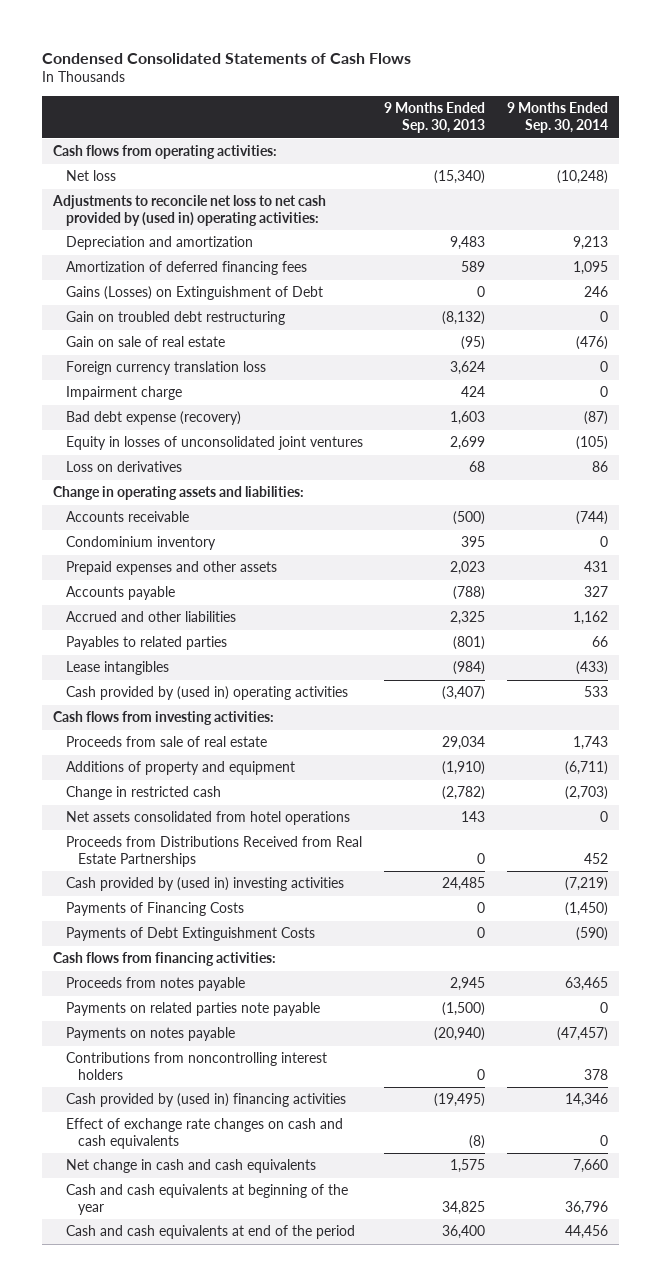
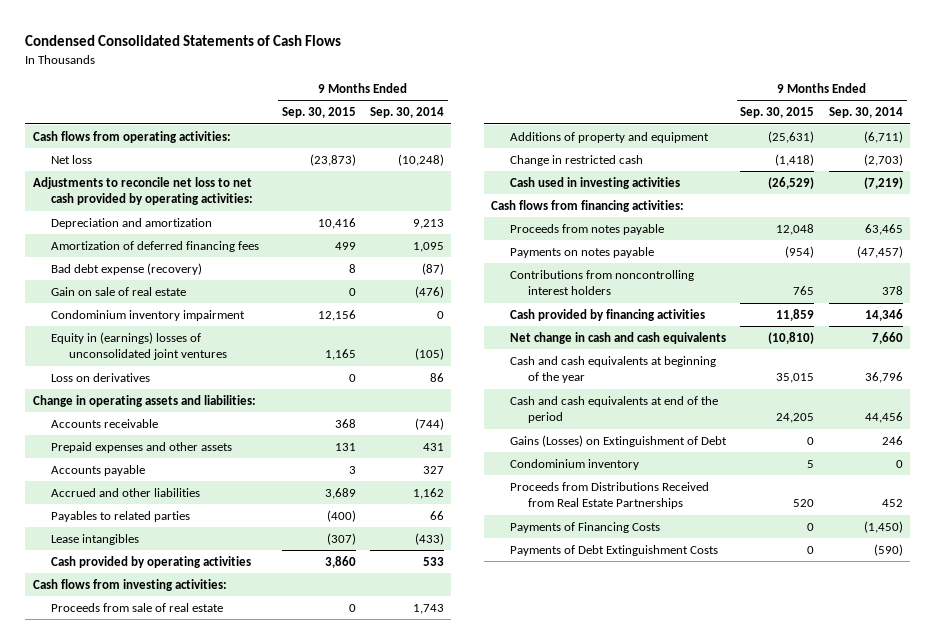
- | 9 Months Ended Sep. 30, 2013 | 9 Months Ended Sep. 30, 2014
+ | 9 Months Ended Sep. 30, 2015 | 9 Months Ended Sep. 30, 2014
- Adjustments to reconcile net loss to net cash provided by (used in) operating activities:
+ Adjustments to reconcile net loss to net cash provided by operating activities:
- Gain on troubled debt restructuring | (8,132) | 0
- Foreign currency translation loss | 3,624 | 0
- Impairment charge | 424 | 0
- Equity in losses of unconsolidated joint ventures | 2,699 | (105)
moved down: Gain on sale of real estate | 0 | (476)
+ Condominium inventory impairment | 12,156 | 0
+ Equity in (earnings) losses of unconsolidated joint ventures | 1,165 | (105)
- Cash provided by (used in) operating activities | (3,407) | 533
+ Cash provided by operating activities | 3,860 | 533
- Net assets consolidated from hotel operations | 143 | 0
- Cash provided by (used in) investing activities | 24,485 | (7,219)
+ Cash used in investing activities | (26,529) | (7,219)
- Payments on related parties note payable | (1,500) | 0
- Cash provided by (used in) financing activities | (19,495) | 14,346
- Effect of exchange rate changes on cash and cash equivalents | (8) | 0
+ Cash provided by financing activities | 11,859 | 14,346
moved down: Gains (Losses) on Extinguishment of Debt | 0 | 246
moved down: Condominium inventory | 5 | 0
moved down: Proceeds from Distributions Received from Real Estate Partnerships | 520 | 452
moved down: Payments of Financing Costs | 0 | (1,450)
moved down: Payments of Debt Extinguishment Costs | 0 | (590)

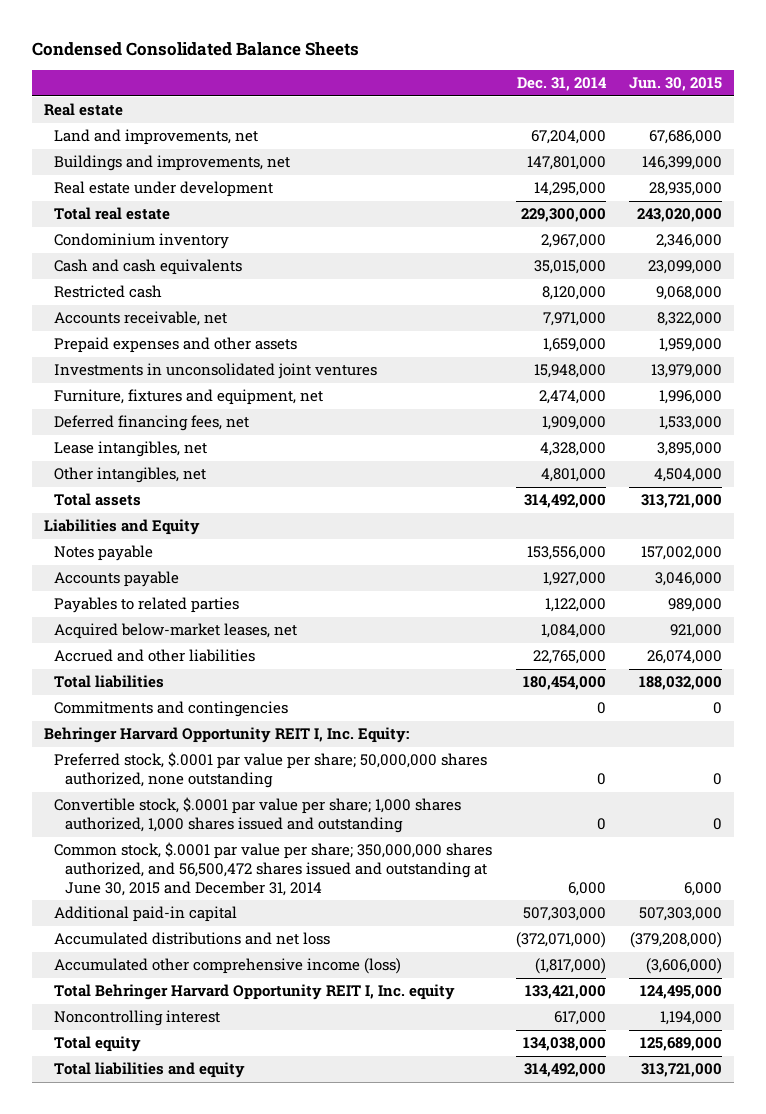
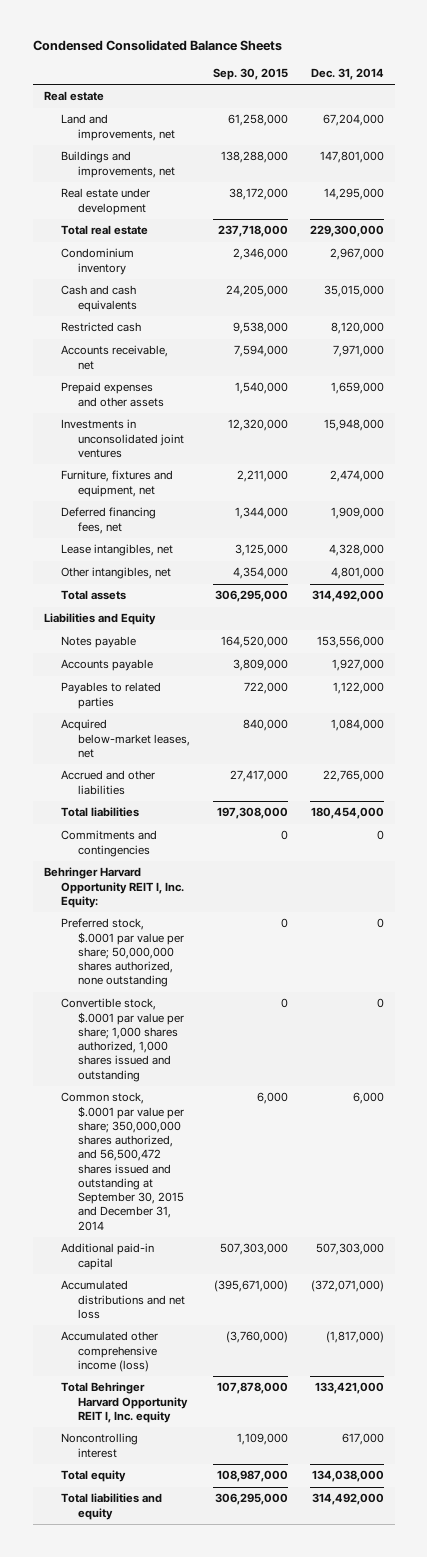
- | Dec. 31, 2014 | Jun. 30, 2015
+ | Sep. 30, 2015 | Dec. 31, 2014
- Common stock, $.0001 par value per share; 350,000,000 shares authorized, and 56,500,472 shares issued and outstanding at June 30, 2015 and December 31, 2014 | 6,000 | 6,000
+ Common stock, $.0001 par value per share; 350,000,000 shares authorized, and 56,500,472 shares issued and outstanding at September 30, 2015 and December 31, 2014 | 6,000 | 6,000

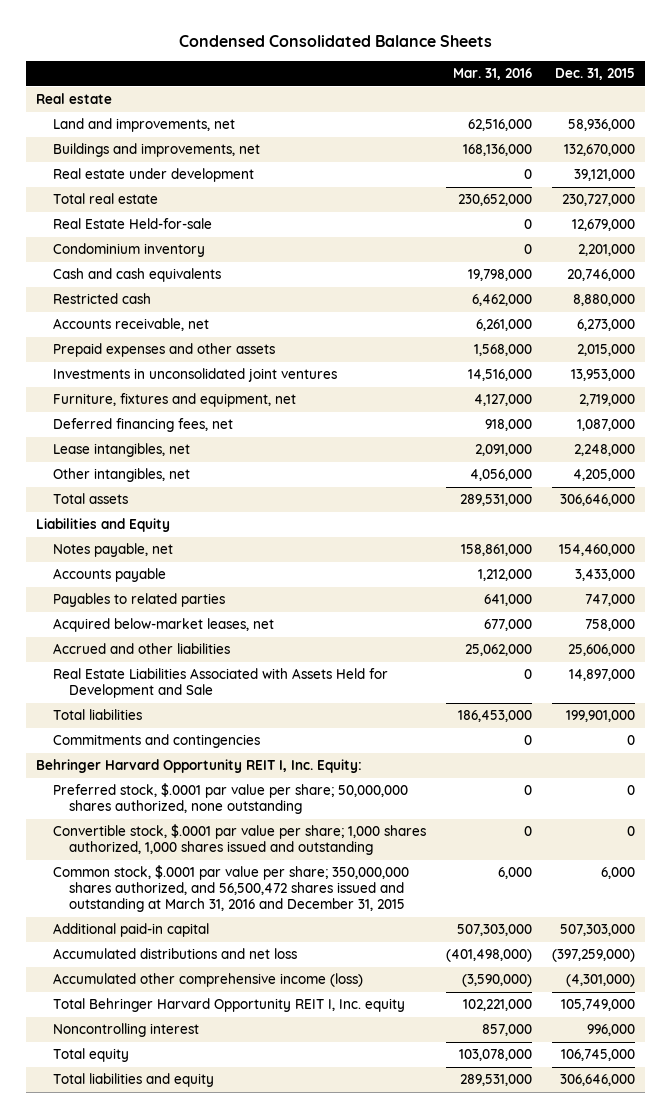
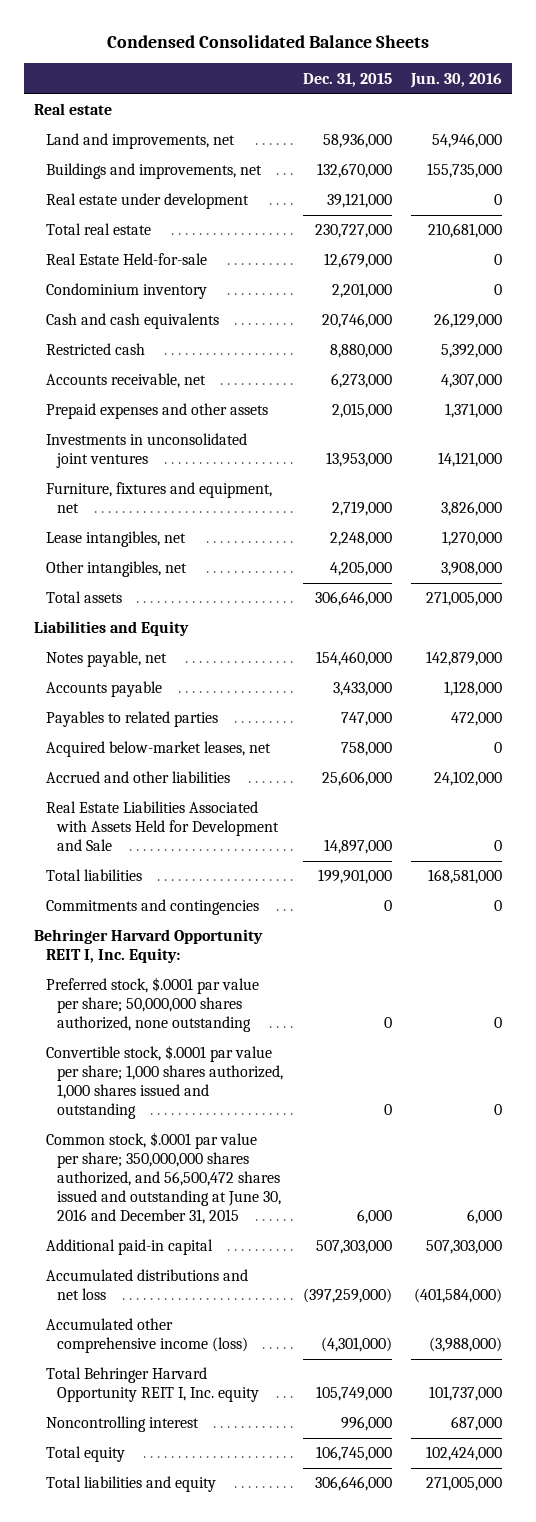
- | Mar. 31, 2016 | Dec. 31, 2015
+ | Dec. 31, 2015 | Jun. 30, 2016
- Deferred financing fees, net | 918,000 | 1,087,000
- Common stock, $.0001 par value per share; 350,000,000 shares authorized, and 56,500,472 shares issued and outstanding at March 31, 2016 and December 31, 2015 | 6,000 | 6,000
+ Common stock, $.0001 par value per share; 350,000,000 shares authorized, and 56,500,472 shares issued and outstanding at June 30, 2016 and December 31, 2015 | 6,000 | 6,000

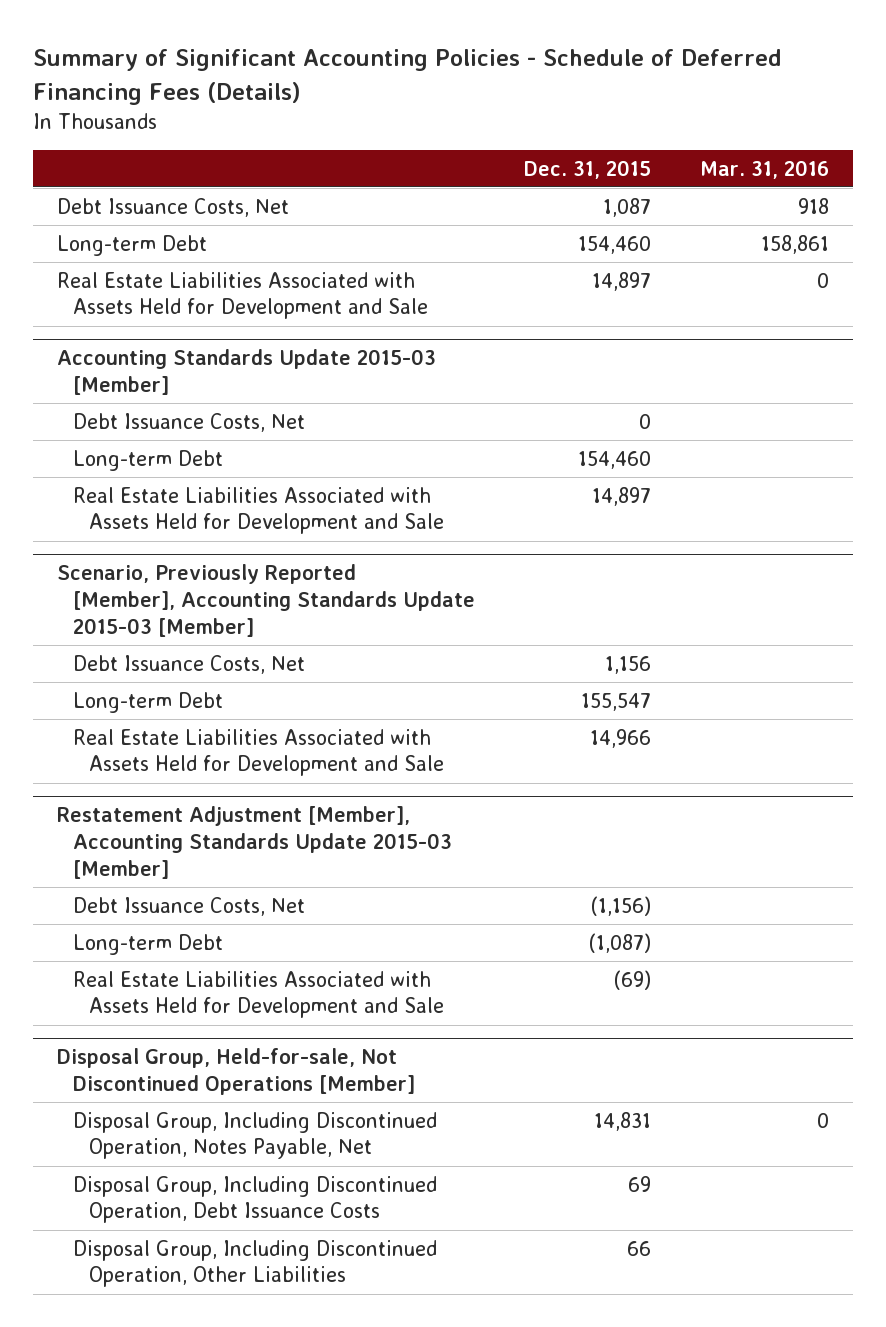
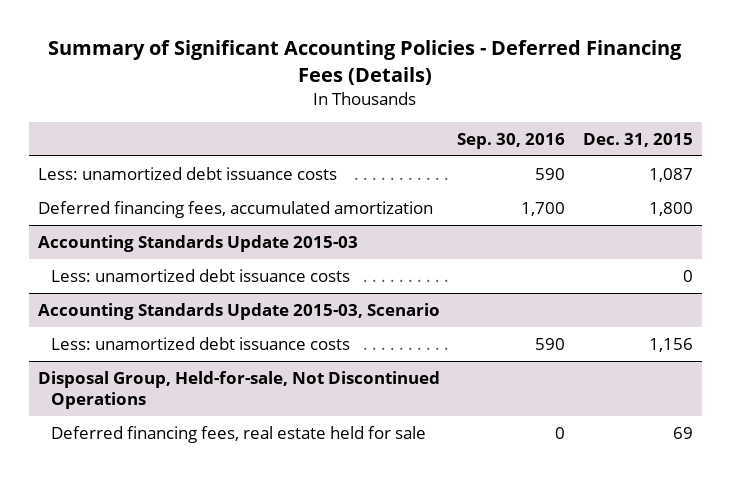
- Summary of Significant Accounting Policies - Schedule of Deferred Financing Fees (Details)
+ Summary of Significant Accounting Policies - Deferred Financing Fees (Details)
- | Dec. 31, 2015 | Mar. 31, 2016
+ | Sep. 30, 2016 | Dec. 31, 2015
- Debt Issuance Costs, Net | 1,087 | 918
- Long-term Debt | 154,460 | 158,861
- Real Estate Liabilities Associated with Assets Held for Development and Sale | 14,897 | 0
- Accounting Standards Update 2015-03 [Member]
- Debt Issuance Costs, Net | 0 |
- Long-term Debt | 154,460 |
- Real Estate Liabilities Associated with Assets Held for Development and Sale | 14,897 |
- Scenario, Previously Reported [Member], Accounting Standards Update 2015-03 [Member]
- Debt Issuance Costs, Net | 1,156 |
- Long-term Debt | 155,547 |
- Real Estate Liabilities Associated with Assets Held for Development and Sale | 14,966 |
- Restatement Adjustment [Member], Accounting Standards Update 2015-03 [Member]
- Debt Issuance Costs, Net | (1,156) |
- Long-term Debt | (1,087) |
- Real Estate Liabilities Associated with Assets Held for Development and Sale | (69) |
- Disposal Group, Held-for-sale, Not Discontinued Operations [Member]
- Disposal Group, Including Discontinued Operation, Notes Payable, Net | 14,831 | 0
- Disposal Group, Including Discontinued Operation, Debt Issuance Costs | 69 |
- Disposal Group, Including Discontinued Operation, Other Liabilities | 66 |
+ Less: unamortized debt issuance costs | 590 | 1,087
+ Deferred financing fees, accumulated amortization | 1,700 | 1,800
+ Accounting Standards Update 2015-03
+ Less: unamortized debt issuance costs | | 0
+ Accounting Standards Update 2015-03, Scenario
+ Less: unamortized debt issuance costs | 590 | 1,156
+ Disposal Group, Held-for-sale, Not Discontinued Operations
+ Deferred financing fees, real estate held for sale | 0 | 69

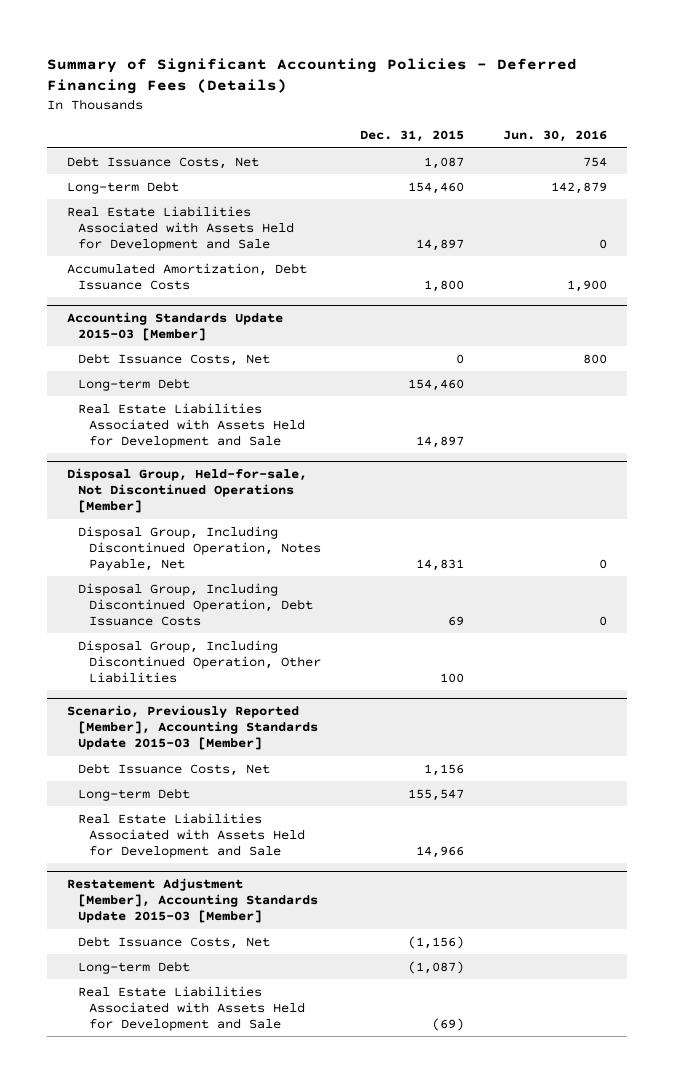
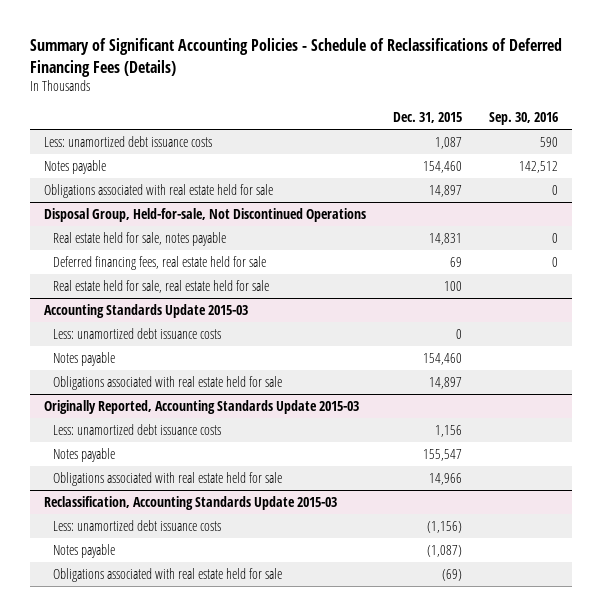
- Summary of Significant Accounting Policies - Deferred Financing Fees (Details)
+ Summary of Significant Accounting Policies - Schedule of Reclassifications of Deferred Financing Fees (Details)
- | Dec. 31, 2015 | Jun. 30, 2016
+ | Dec. 31, 2015 | Sep. 30, 2016
- Debt Issuance Costs, Net | 1,087 | 754
- Long-term Debt | 154,460 | 142,879
- Real Estate Liabilities Associated with Assets Held for Development and Sale | 14,897 | 0
- Accumulated Amortization, Debt Issuance Costs | 1,800 | 1,900
- Accounting Standards Update 2015-03 [Member]
- Debt Issuance Costs, Net | 0 | 800
- Long-term Debt | 154,460 |
- Real Estate Liabilities Associated with Assets Held for Development and Sale | 14,897 |
- Disposal Group, Held-for-sale, Not Discontinued Operations [Member]
- Disposal Group, Including Discontinued Operation, Notes Payable, Net | 14,831 | 0
- Disposal Group, Including Discontinued Operation, Debt Issuance Costs | 69 | 0
- Disposal Group, Including Discontinued Operation, Other Liabilities | 100 |
- Scenario, Previously Reported [Member], Accounting Standards Update 2015-03 [Member]
- Debt Issuance Costs, Net | 1,156 |
- Long-term Debt | 155,547 |
- Real Estate Liabilities Associated with Assets Held for Development and Sale | 14,966 |
- Restatement Adjustment [Member], Accounting Standards Update 2015-03 [Member]
- Debt Issuance Costs, Net | (1,156) |
- Long-term Debt | (1,087) |
- Real Estate Liabilities Associated with Assets Held for Development and Sale | (69) |
+ Less: unamortized debt issuance costs | 1,087 | 590
+ Notes payable | 154,460 | 142,512
+ Obligations associated with real estate held for sale | 14,897 | 0
+ Disposal Group, Held-for-sale, Not Discontinued Operations
+ Real estate held for sale, notes payable | 14,831 | 0
+ Deferred financing fees, real estate held for sale | 69 | 0
+ Real estate held for sale, real estate held for sale | 100 |
+ Accounting Standards Update 2015-03
+ Less: unamortized debt issuance costs | 0 |
+ Notes payable | 154,460 |
+ Obligations associated with real estate held for sale | 14,897 |
+ Originally Reported, Accounting Standards Update 2015-03
+ Less: unamortized debt issuance costs | 1,156 |
+ Notes payable | 155,547 |
+ Obligations associated with real estate held for sale | 14,966 |
+ Reclassification, Accounting Standards Update 2015-03
+ Less: unamortized debt issuance costs | (1,156) |
+ Notes payable | (1,087) |
+ Obligations associated with real estate held for sale | (69) |

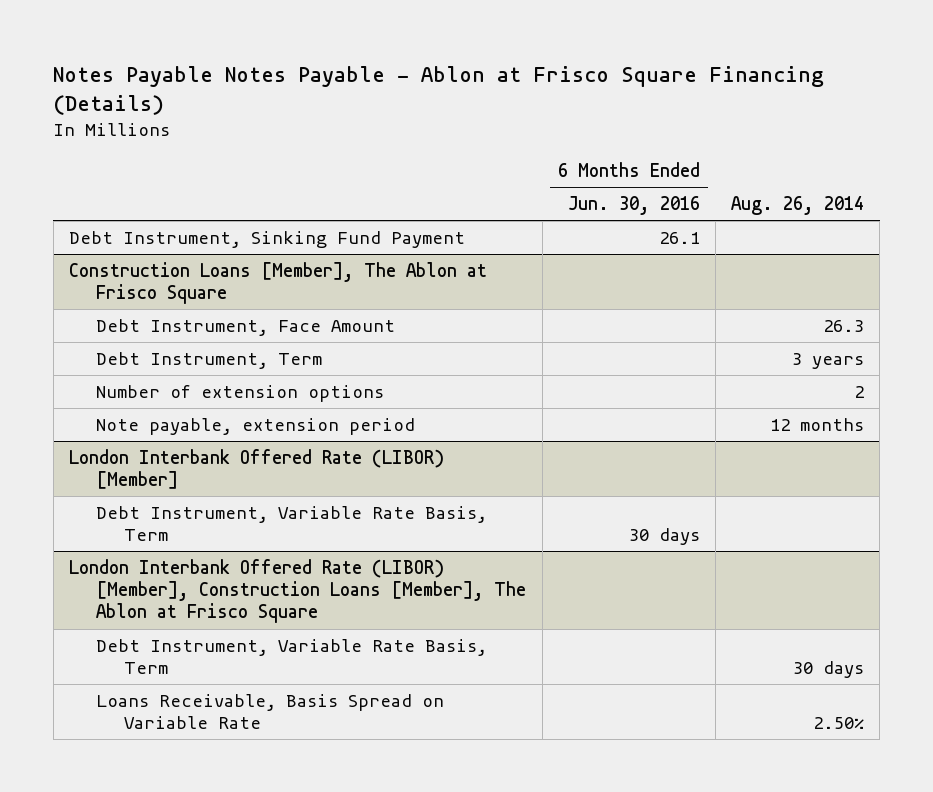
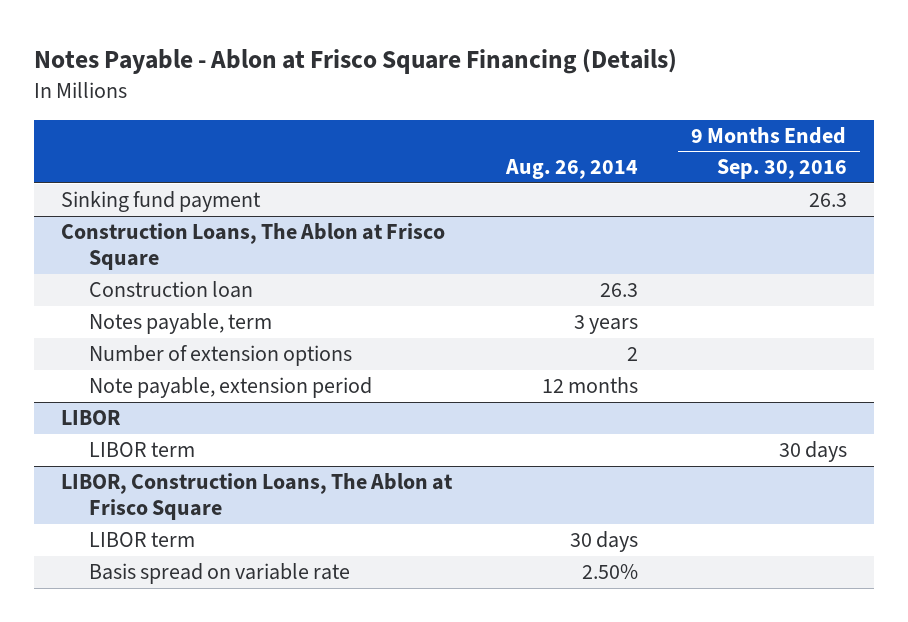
- Notes Payable Notes Payable - Ablon at Frisco Square Financing (Details)
+ Notes Payable - Ablon at Frisco Square Financing (Details)
- | 6 Months Ended Jun. 30, 2016 | Aug. 26, 2014
+ | Aug. 26, 2014 | 9 Months Ended Sep. 30, 2016
- Debt Instrument, Sinking Fund Payment | 26.1 |
- Construction Loans [Member], The Ablon at Frisco Square
- Debt Instrument, Face Amount | | 26.3
- Debt Instrument, Term | | 3 years
+ Sinking fund payment | | 26.3
+ Construction Loans, The Ablon at Frisco Square
+ Construction loan | 26.3 |
+ Notes payable, term | 3 years |
- London Interbank Offered Rate (LIBOR) [Member]
- Debt Instrument, Variable Rate Basis, Term | 30 days |
- London Interbank Offered Rate (LIBOR) [Member], Construction Loans [Member], The Ablon at Frisco Square
- Debt Instrument, Variable Rate Basis, Term | | 30 days
- Loans Receivable, Basis Spread on Variable Rate | | 2.50%
+ LIBOR
+ LIBOR term | | 30 days
+ LIBOR, Construction Loans, The Ablon at Frisco Square
+ LIBOR term | 30 days |
+ Basis spread on variable rate | 2.50% |

